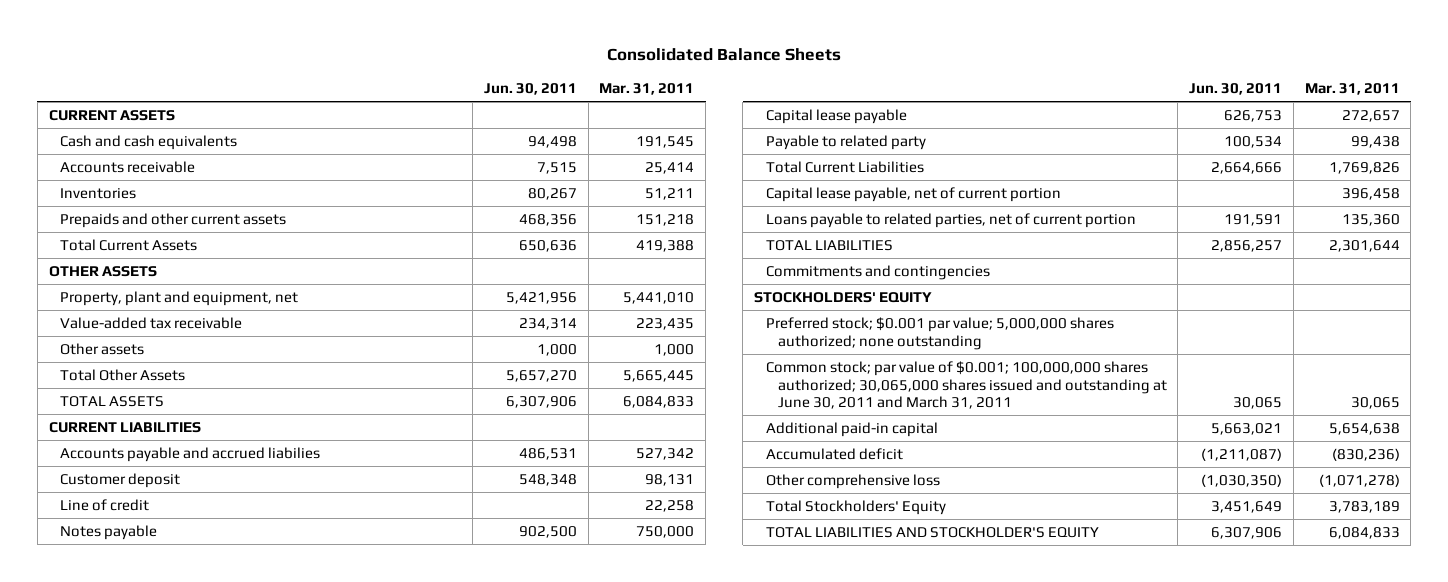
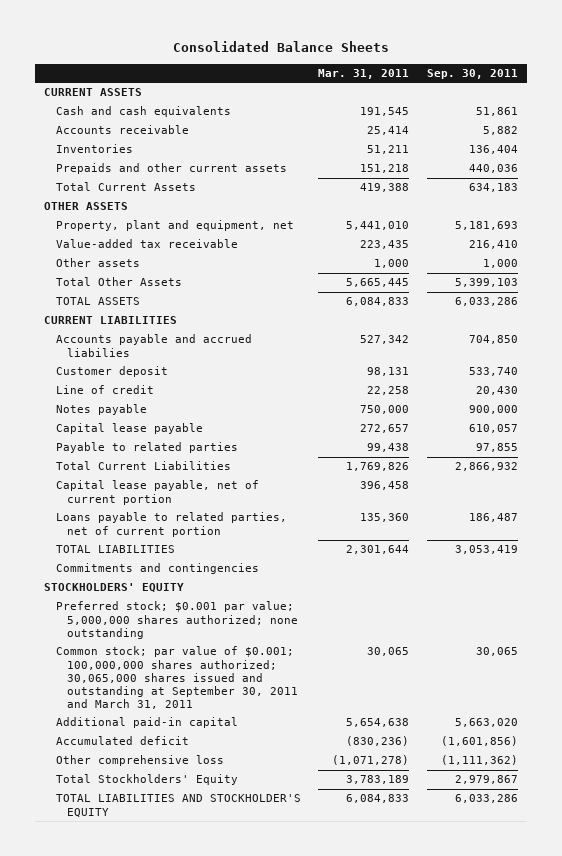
- | Jun. 30, 2011 | Mar. 31, 2011
+ | Mar. 31, 2011 | Sep. 30, 2011
- Payable to related party | 100,534 | 99,438
+ Payable to related parties | 99,438 | 97,855
- Common stock; par value of $0.001; 100,000,000 shares authorized; 30,065,000 shares issued and outstanding at June 30, 2011 and March 31, 2011 | 30,065 | 30,065
+ Common stock; par value of $0.001; 100,000,000 shares authorized; 30,065,000 shares issued and outstanding at September 30, 2011 and March 31, 2011 | 30,065 | 30,065

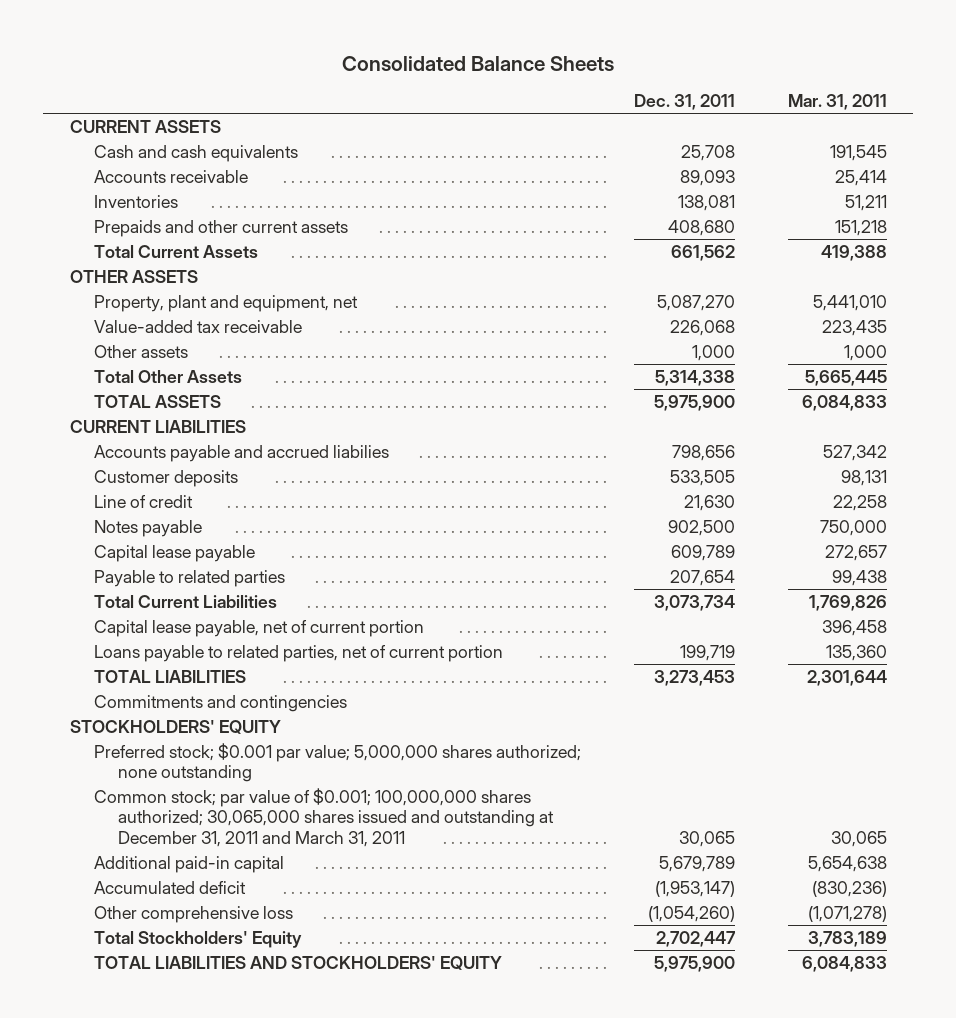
- | Mar. 31, 2011 | Sep. 30, 2011
+ | Dec. 31, 2011 | Mar. 31, 2011
- Customer deposit | 98,131 | 533,740
+ Customer deposits | 533,505 | 98,131
- Common stock; par value of $0.001; 100,000,000 shares authorized; 30,065,000 shares issued and outstanding at September 30, 2011 and March 31, 2011 | 30,065 | 30,065
+ Common stock; par value of $0.001; 100,000,000 shares authorized; 30,065,000 shares issued and outstanding at December 31, 2011 and March 31, 2011 | 30,065 | 30,065
- TOTAL LIABILITIES AND STOCKHOLDER'S EQUITY | 6,084,833 | 6,033,286
+ TOTAL LIABILITIES AND STOCKHOLDERS' EQUITY | 5,975,900 | 6,084,833

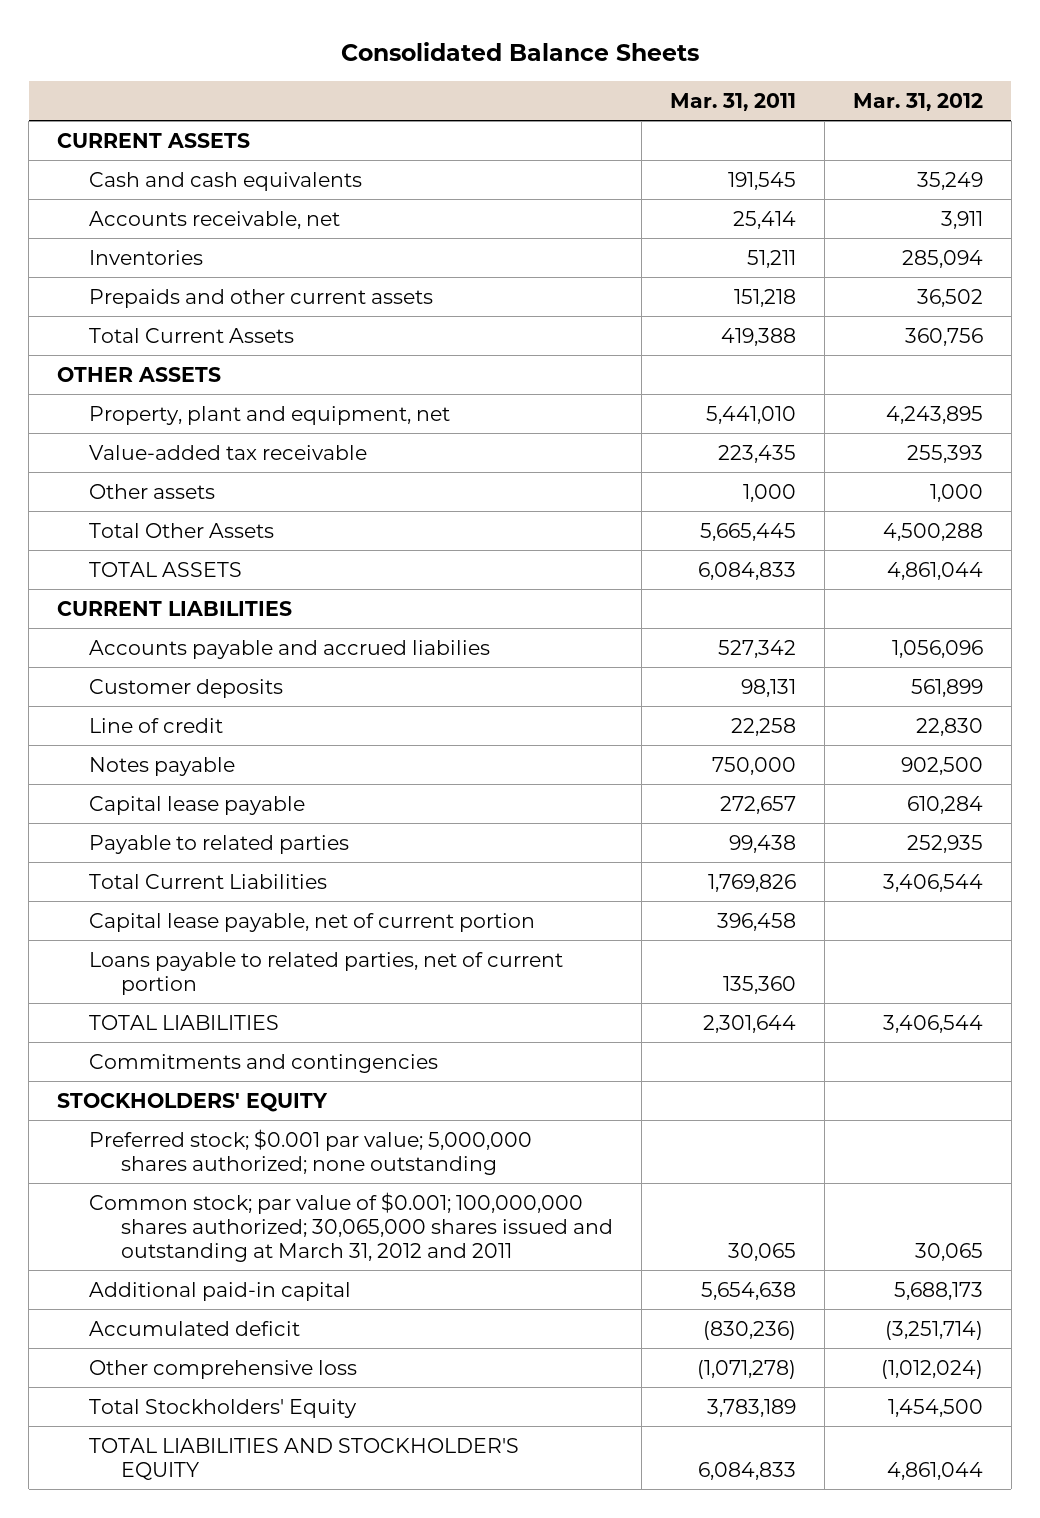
- | Dec. 31, 2011 | Mar. 31, 2011
+ | Mar. 31, 2011 | Mar. 31, 2012
- Accounts receivable | 89,093 | 25,414
+ Accounts receivable, net | 25,414 | 3,911
- Common stock; par value of $0.001; 100,000,000 shares authorized; 30,065,000 shares issued and outstanding at December 31, 2011 and March 31, 2011 | 30,065 | 30,065
+ Common stock; par value of $0.001; 100,000,000 shares authorized; 30,065,000 shares issued and outstanding at March 31, 2012 and 2011 | 30,065 | 30,065
- TOTAL LIABILITIES AND STOCKHOLDERS' EQUITY | 5,975,900 | 6,084,833
+ TOTAL LIABILITIES AND STOCKHOLDER'S EQUITY | 6,084,833 | 4,861,044

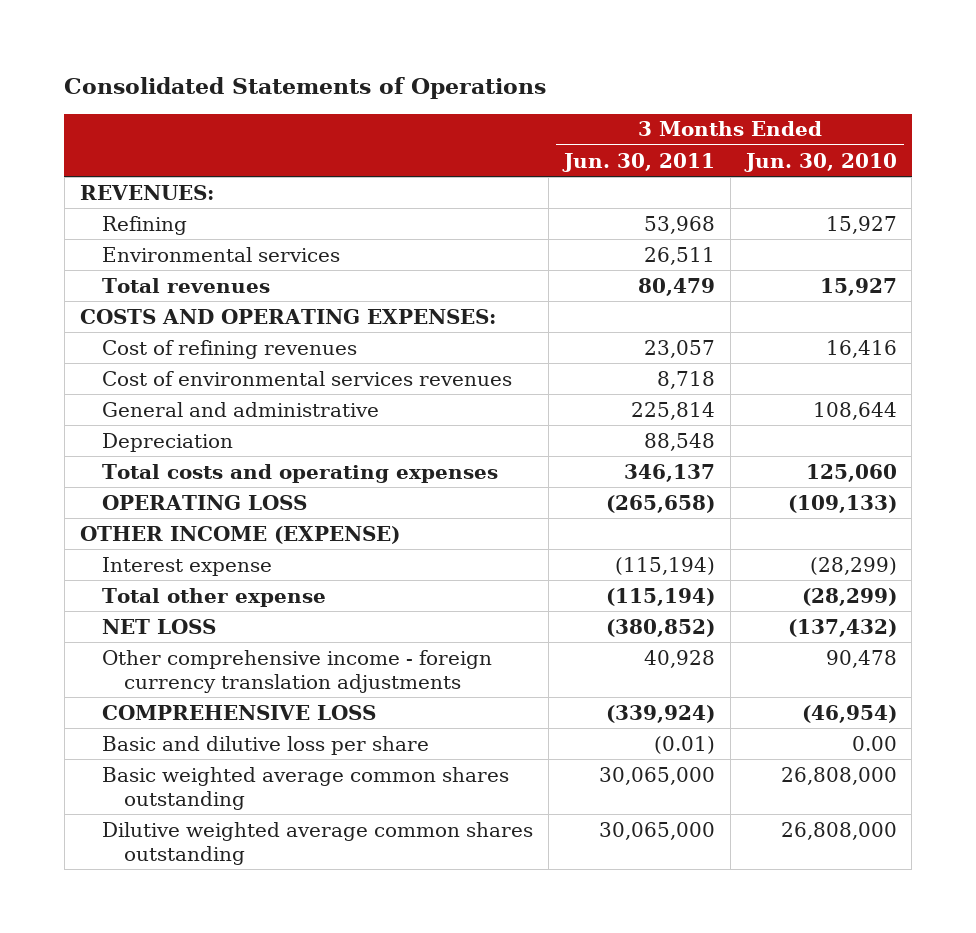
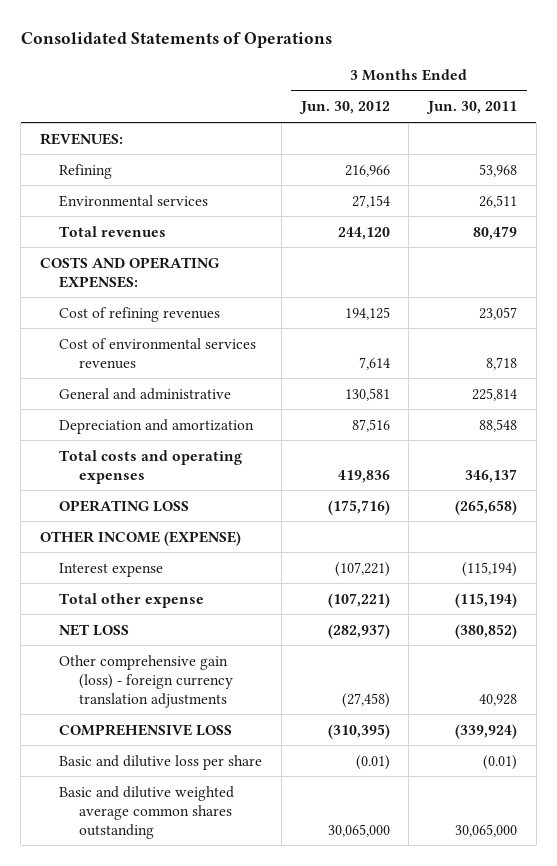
- | 3 Months Ended Jun. 30, 2011 | 3 Months Ended Jun. 30, 2010
+ | 3 Months Ended Jun. 30, 2012 | 3 Months Ended Jun. 30, 2011
- Depreciation | 88,548 |
+ Depreciation and amortization | 87,516 | 88,548
- Other comprehensive income - foreign currency translation adjustments | 40,928 | 90,478
+ Other comprehensive gain (loss) - foreign currency translation adjustments | (27,458) | 40,928
- Basic weighted average common shares outstanding | 30,065,000 | 26,808,000
- Dilutive weighted average common shares outstanding | 30,065,000 | 26,808,000
+ Basic and dilutive weighted average common shares outstanding | 30,065,000 | 30,065,000

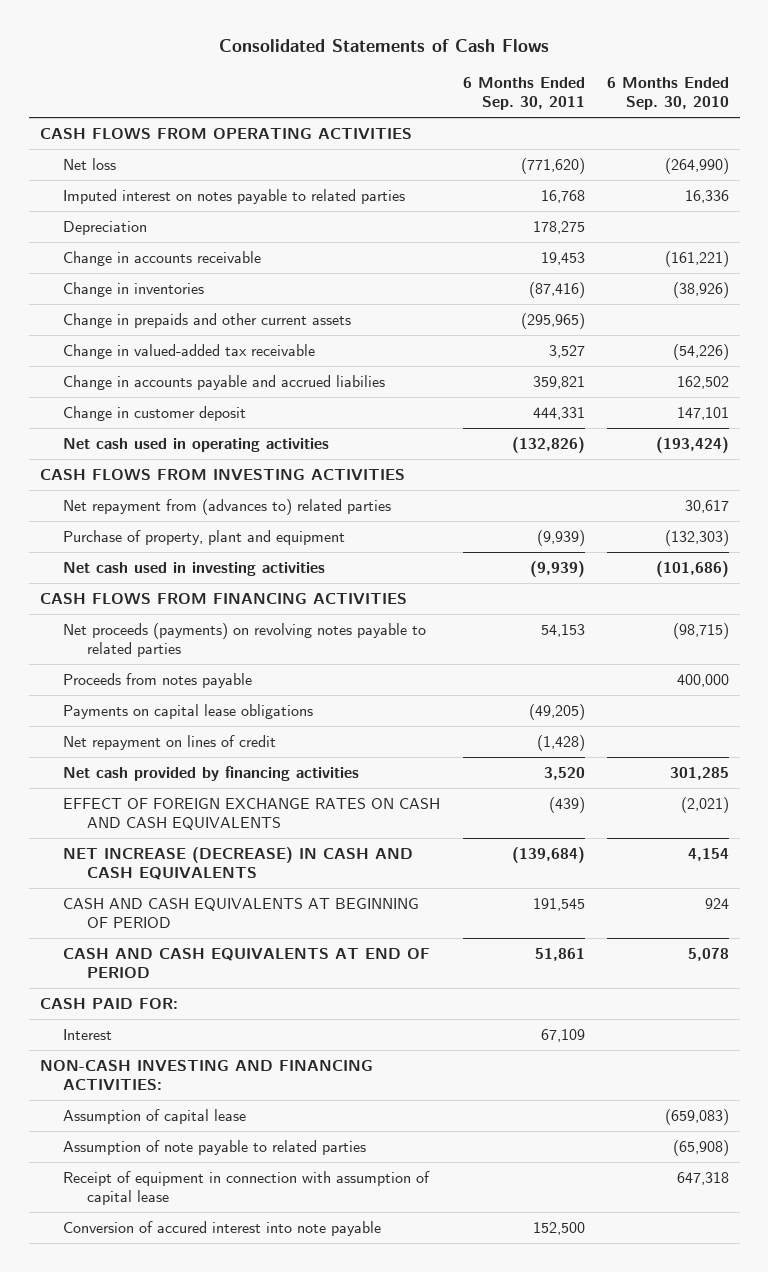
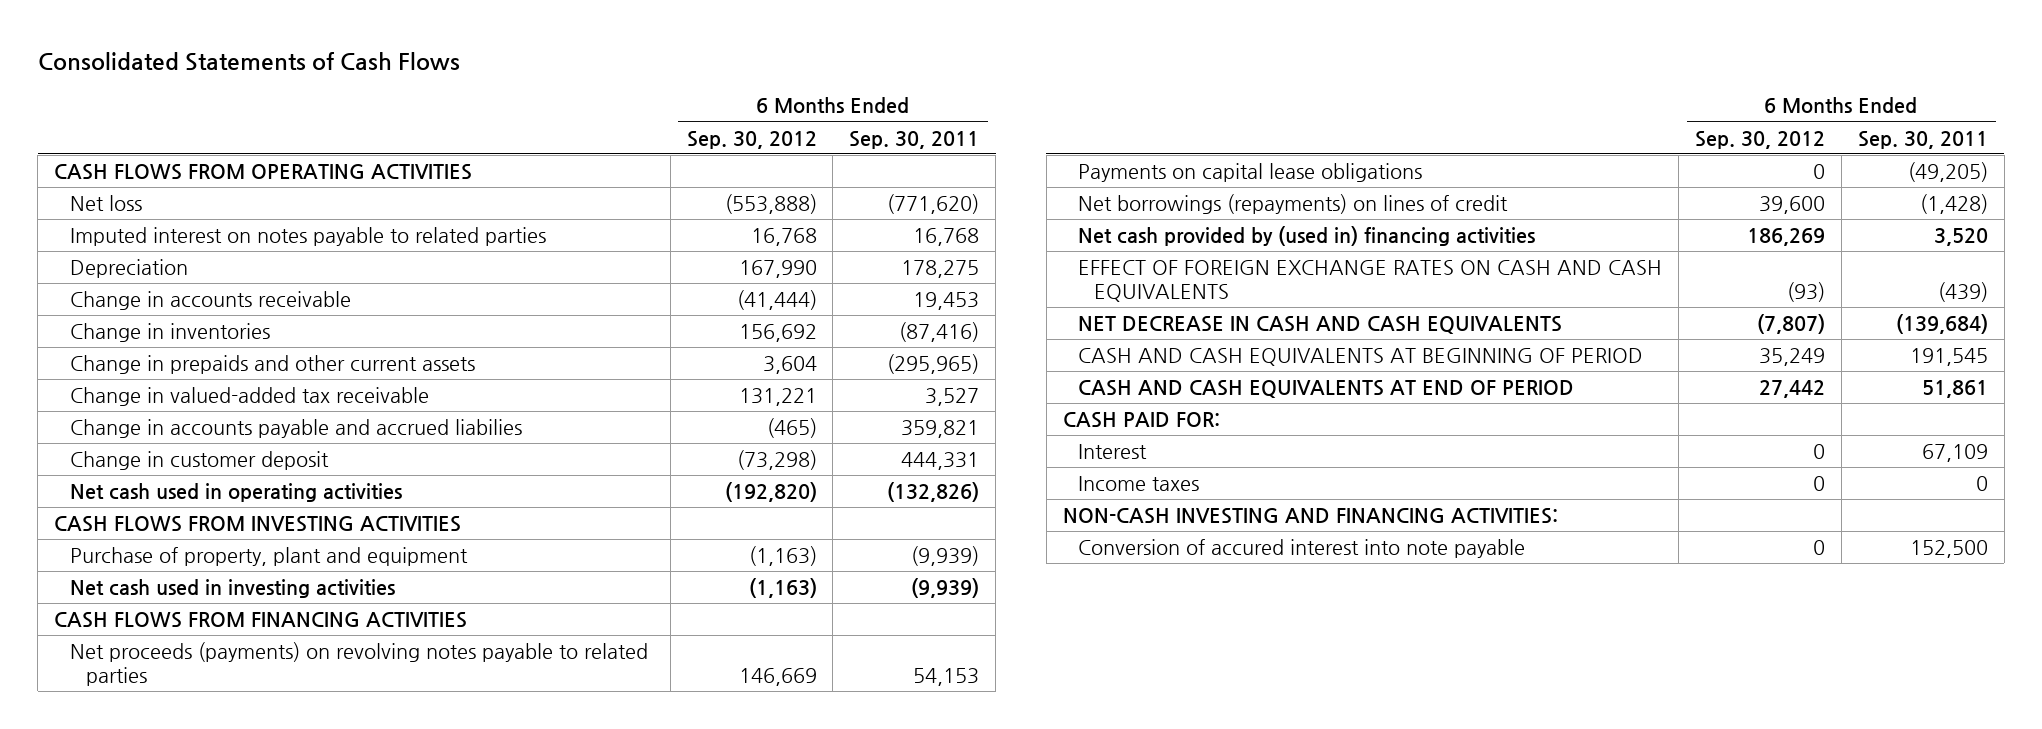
- | 6 Months Ended Sep. 30, 2011 | 6 Months Ended Sep. 30, 2010
+ | 6 Months Ended Sep. 30, 2012 | 6 Months Ended Sep. 30, 2011
- Net repayment from (advances to) related parties | | 30,617
- Proceeds from notes payable | | 400,000
- Net repayment on lines of credit | (1,428) |
- Net cash provided by financing activities | 3,520 | 301,285
+ Net borrowings (repayments) on lines of credit | 39,600 | (1,428)
+ Net cash provided by (used in) financing activities | 186,269 | 3,520
- NET INCREASE (DECREASE) IN CASH AND CASH EQUIVALENTS | (139,684) | 4,154
+ NET DECREASE IN CASH AND CASH EQUIVALENTS | (7,807) | (139,684)
+ Income taxes | 0 | 0
- Assumption of capital lease | | (659,083)
- Assumption of note payable to related parties | | (65,908)
- Receipt of equipment in connection with assumption of capital lease | | 647,318

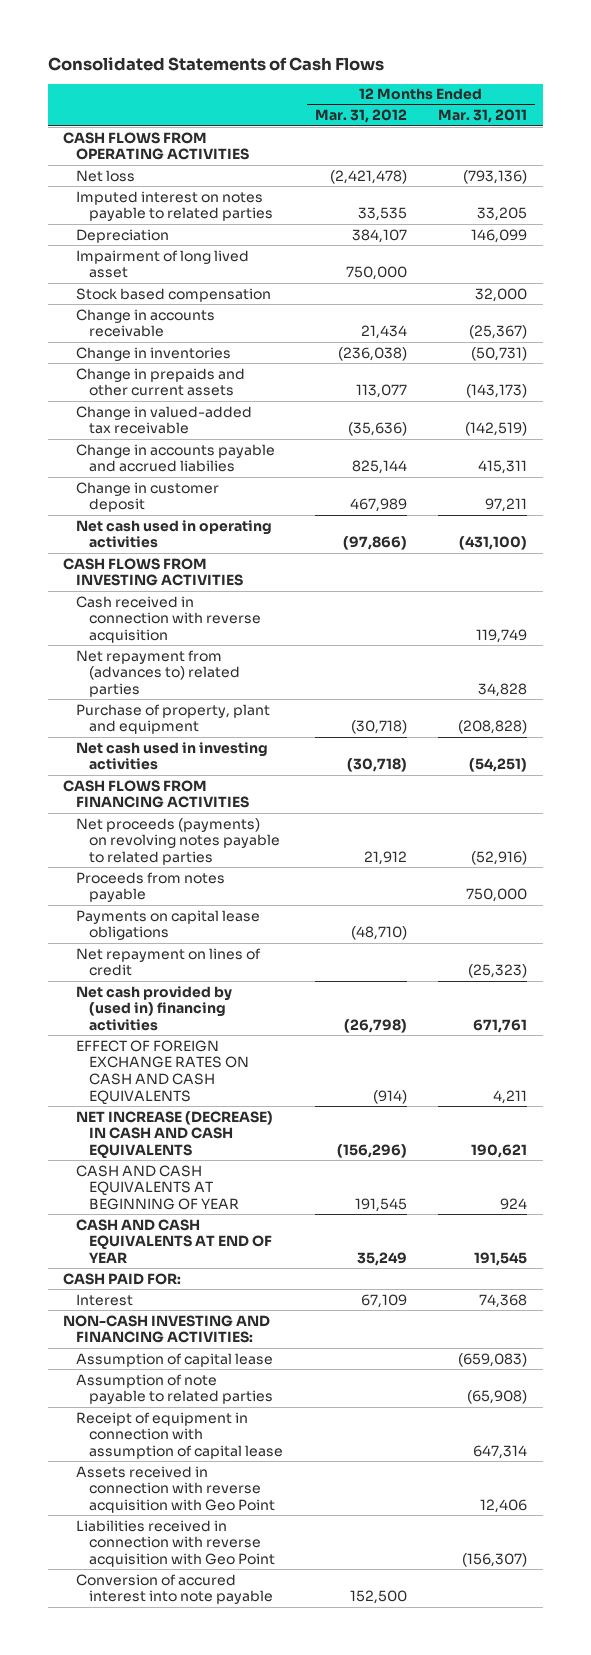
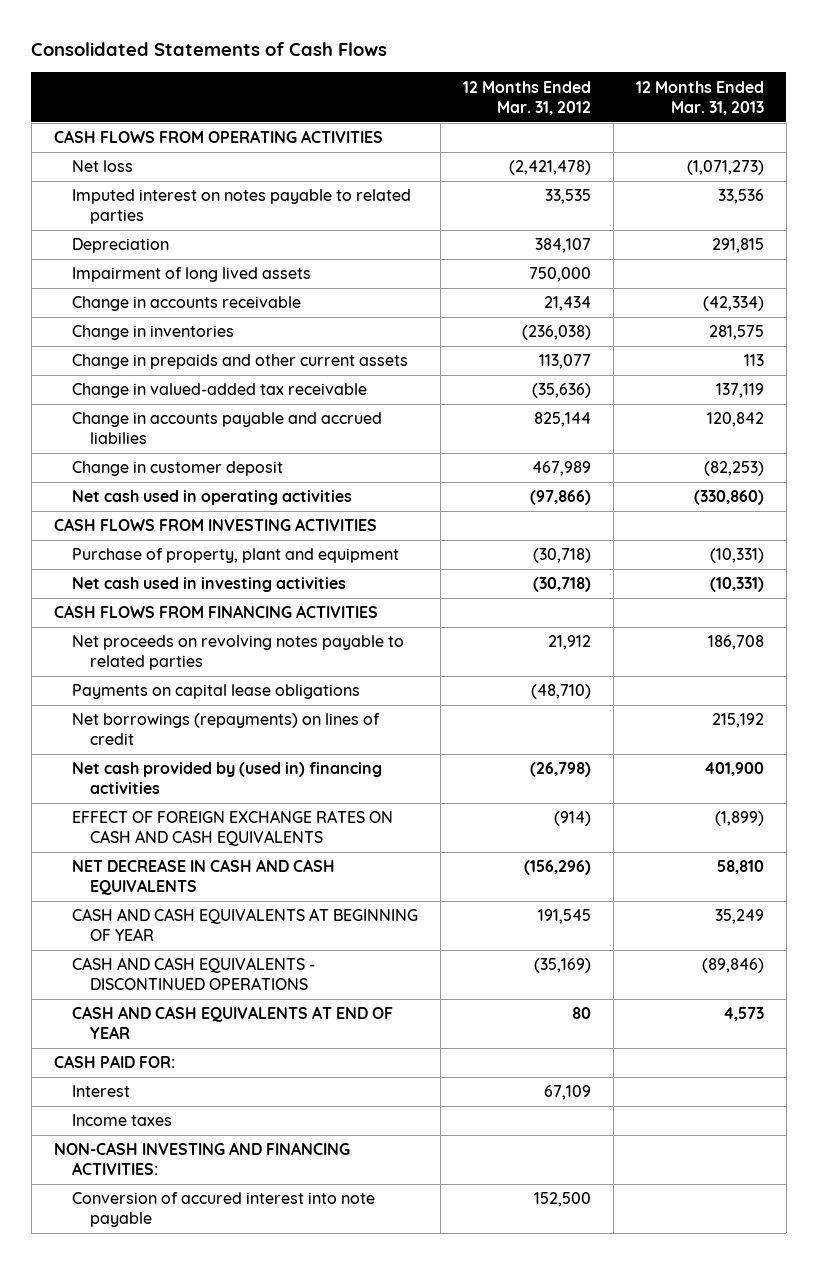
- | 12 Months Ended Mar. 31, 2012 | 12 Months Ended Mar. 31, 2011
+ | 12 Months Ended Mar. 31, 2012 | 12 Months Ended Mar. 31, 2013
- Impairment of long lived asset | 750,000 |
- Stock based compensation | | 32,000
+ Impairment of long lived assets | 750,000 |
- Cash received in connection with reverse acquisition | | 119,749
- Net repayment from (advances to) related parties | | 34,828
- Net proceeds (payments) on revolving notes payable to related parties | 21,912 | (52,916)
- Proceeds from notes payable | | 750,000
+ Net proceeds on revolving notes payable to related parties | 21,912 | 186,708
- Net repayment on lines of credit | | (25,323)
+ Net borrowings (repayments) on lines of credit | | 215,192
- NET INCREASE (DECREASE) IN CASH AND CASH EQUIVALENTS | (156,296) | 190,621
+ NET DECREASE IN CASH AND CASH EQUIVALENTS | (156,296) | 58,810
- CASH AND CASH EQUIVALENTS AT END OF YEAR | 35,249 | 191,545
+ CASH AND CASH EQUIVALENTS - DISCONTINUED OPERATIONS | (35,169) | (89,846)
+ CASH AND CASH EQUIVALENTS AT END OF YEAR | 80 | 4,573
+ Income taxes
- Assumption of capital lease | | (659,083)
- Assumption of note payable to related parties | | (65,908)
- Receipt of equipment in connection with assumption of capital lease | | 647,314
- Assets received in connection with reverse acquisition with Geo Point | | 12,406
- Liabilities received in connection with reverse acquisition with Geo Point | | (156,307)

